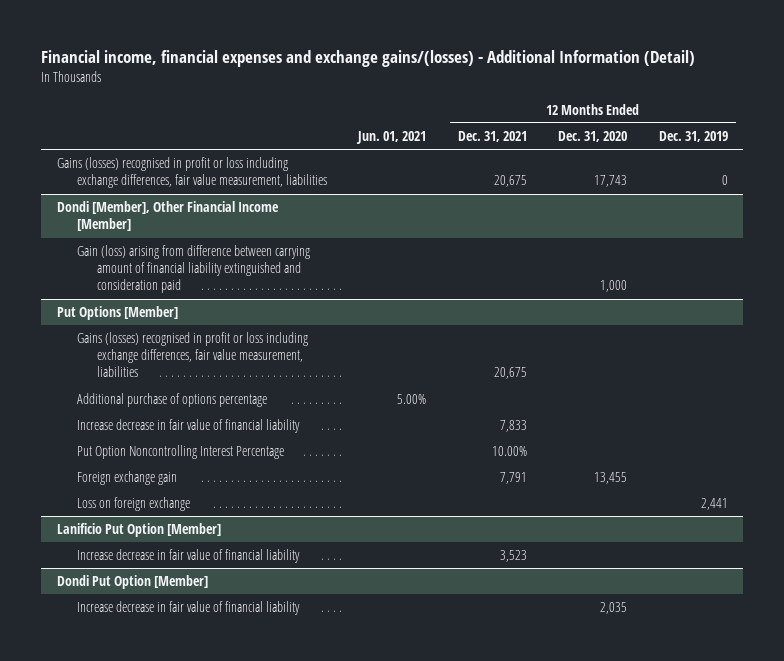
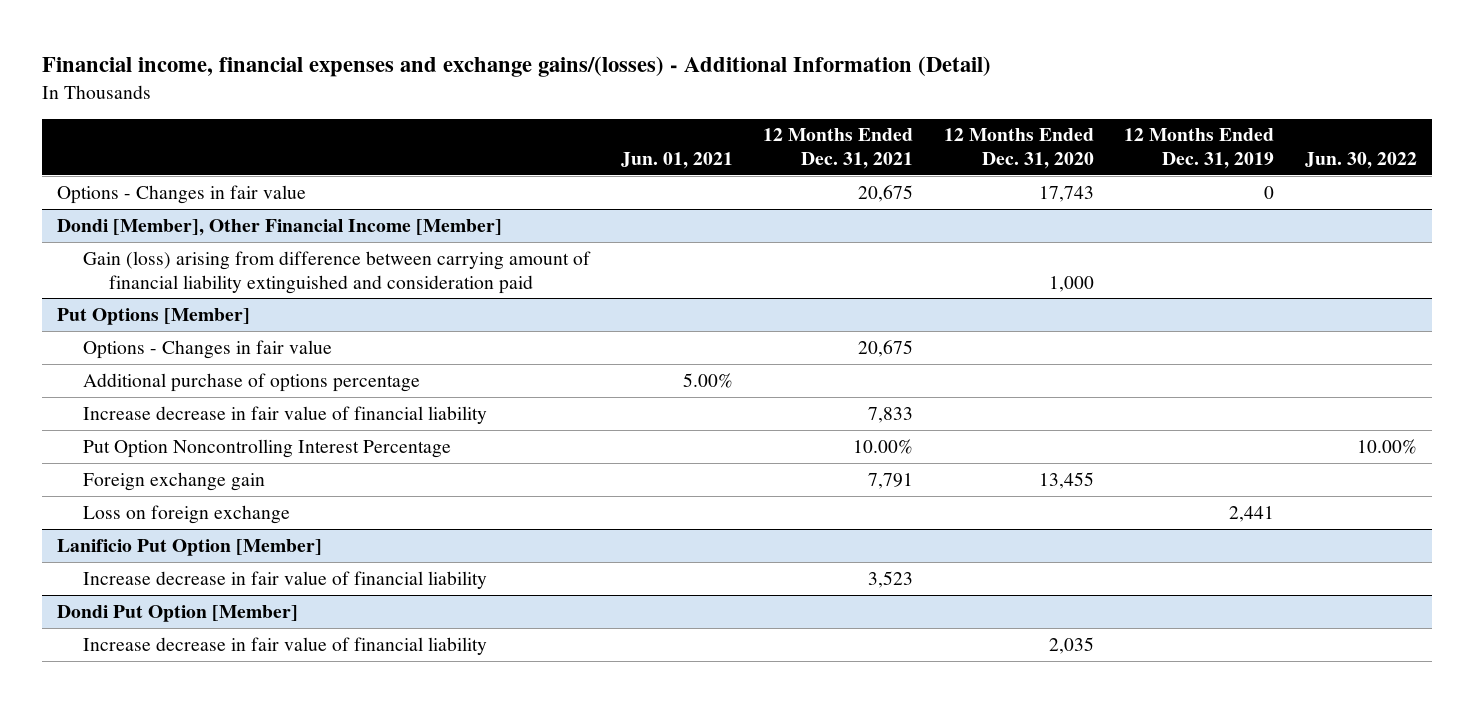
- | Jun. 01, 2021 | 12 Months Ended Dec. 31, 2021 | 12 Months Ended Dec. 31, 2020 | 12 Months Ended Dec. 31, 2019
+ | Jun. 01, 2021 | 12 Months Ended Dec. 31, 2021 | 12 Months Ended Dec. 31, 2020 | 12 Months Ended Dec. 31, 2019 | Jun. 30, 2022
- Gains (losses) recognised in profit or loss including exchange differences, fair value measurement, liabilities | | 20,675 | 17,743 | 0
+ Options - Changes in fair value | | 20,675 | 17,743 | 0 |
@ Put Options [Member]
- Gains (losses) recognised in profit or loss including exchange differences, fair value measurement, liabilities | | 20,675 | |
+ Options - Changes in fair value | | 20,675 | | |

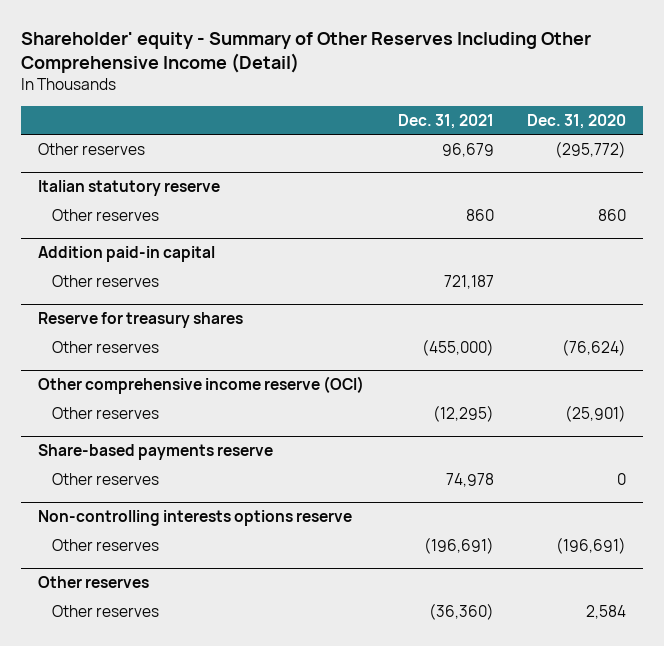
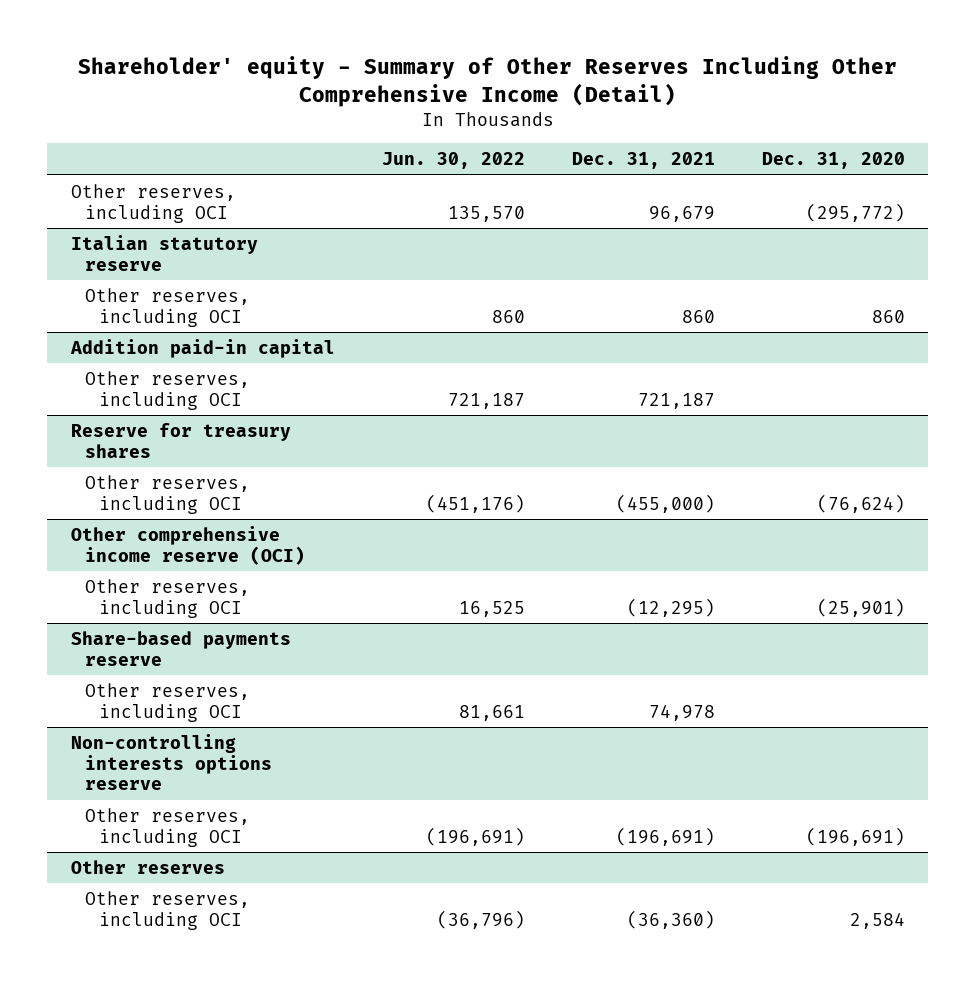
- | Dec. 31, 2021 | Dec. 31, 2020
+ | Jun. 30, 2022 | Dec. 31, 2021 | Dec. 31, 2020
- Other reserves | 96,679 | (295,772)
+ Other reserves, including OCI | 135,570 | 96,679 | (295,772)
@ Italian statutory reserve
- Other reserves | 860 | 860
+ Other reserves, including OCI | 860 | 860 | 860
@ Addition paid-in capital
- Other reserves | 721,187 |
+ Other reserves, including OCI | 721,187 | 721,187 |
@ Reserve for treasury shares
- Other reserves | (455,000) | (76,624)
+ Other reserves, including OCI | (451,176) | (455,000) | (76,624)
@ Other comprehensive income reserve (OCI)
- Other reserves | (12,295) | (25,901)
+ Other reserves, including OCI | 16,525 | (12,295) | (25,901)
@ Share-based payments reserve
- Other reserves | 74,978 | 0
+ Other reserves, including OCI | 81,661 | 74,978 |
@ Non-controlling interests options reserve
- Other reserves | (196,691) | (196,691)
+ Other reserves, including OCI | (196,691) | (196,691) | (196,691)
@ Other reserves
- Other reserves | (36,360) | 2,584
+ Other reserves, including OCI | (36,796) | (36,360) | 2,584

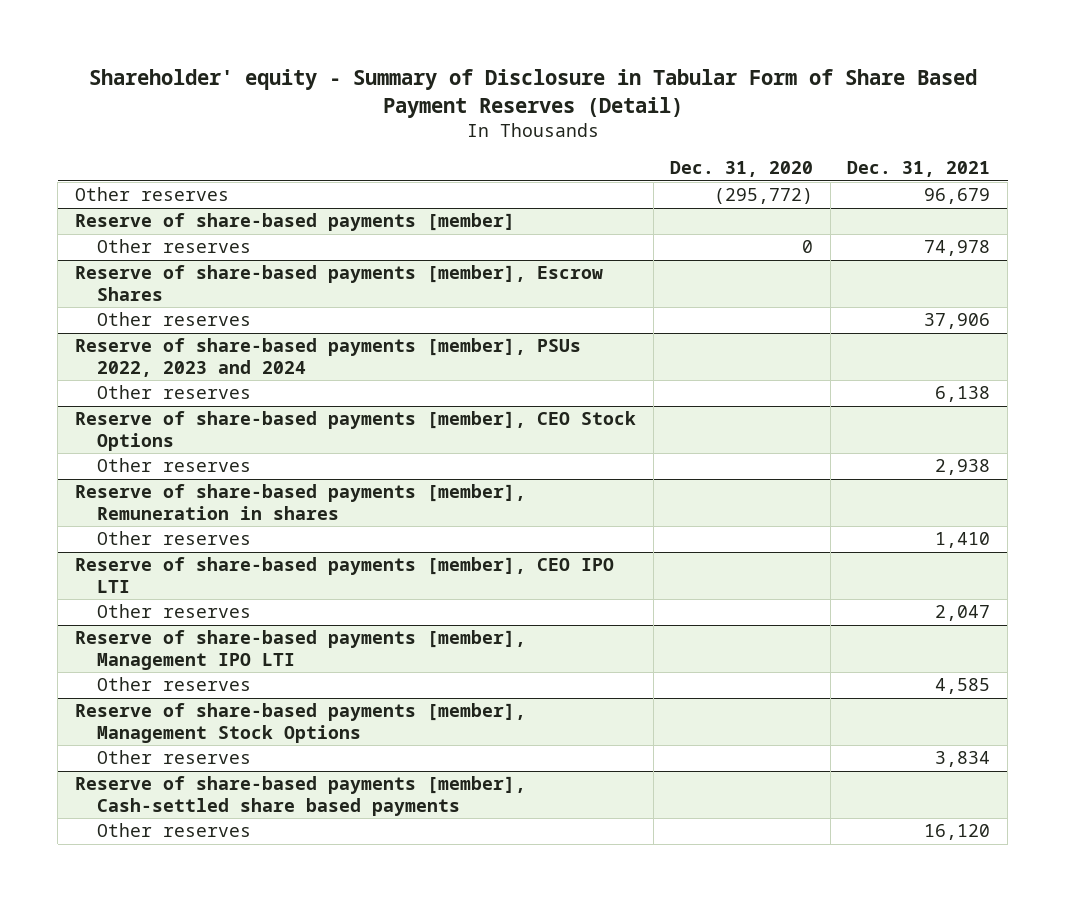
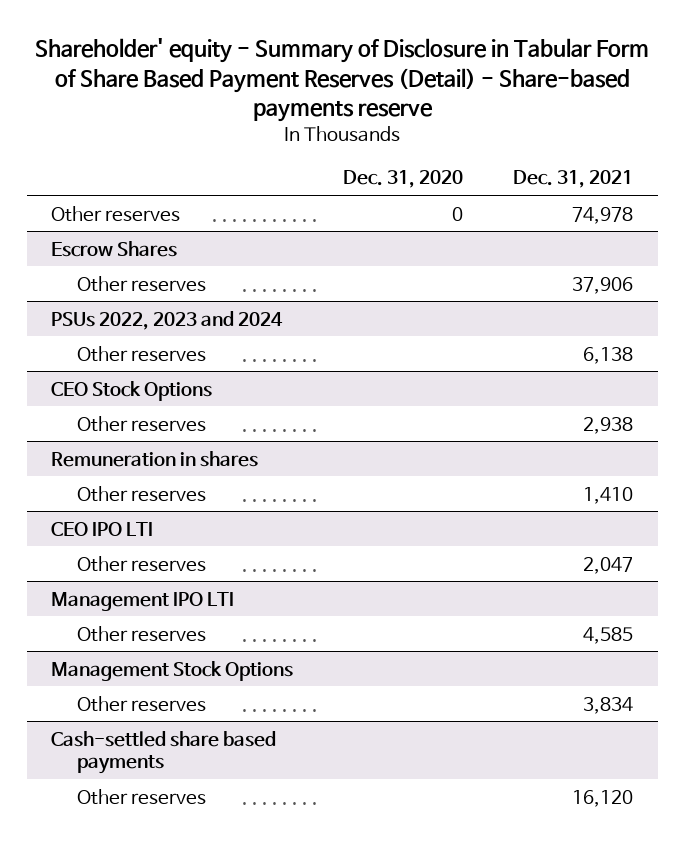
- Shareholder' equity - Summary of Disclosure in Tabular Form of Share Based Payment Reserves (Detail)
+ Shareholder' equity - Summary of Disclosure in Tabular Form of Share Based Payment Reserves (Detail) - Share-based payments reserve
- Other reserves | (295,772) | 96,679
- Reserve of share-based payments [member]
- Reserve of share-based payments [member], Escrow Shares
+ Escrow Shares
- Reserve of share-based payments [member], PSUs 2022, 2023 and 2024
+ PSUs 2022, 2023 and 2024
- Reserve of share-based payments [member], CEO Stock Options
+ CEO Stock Options
- Reserve of share-based payments [member], Remuneration in shares
+ Remuneration in shares
- Reserve of share-based payments [member], CEO IPO LTI
+ CEO IPO LTI
- Reserve of share-based payments [member], Management IPO LTI
+ Management IPO LTI
- Reserve of share-based payments [member], Management Stock Options
+ Management Stock Options
- Reserve of share-based payments [member], Cash-settled share based payments
+ Cash-settled share based payments

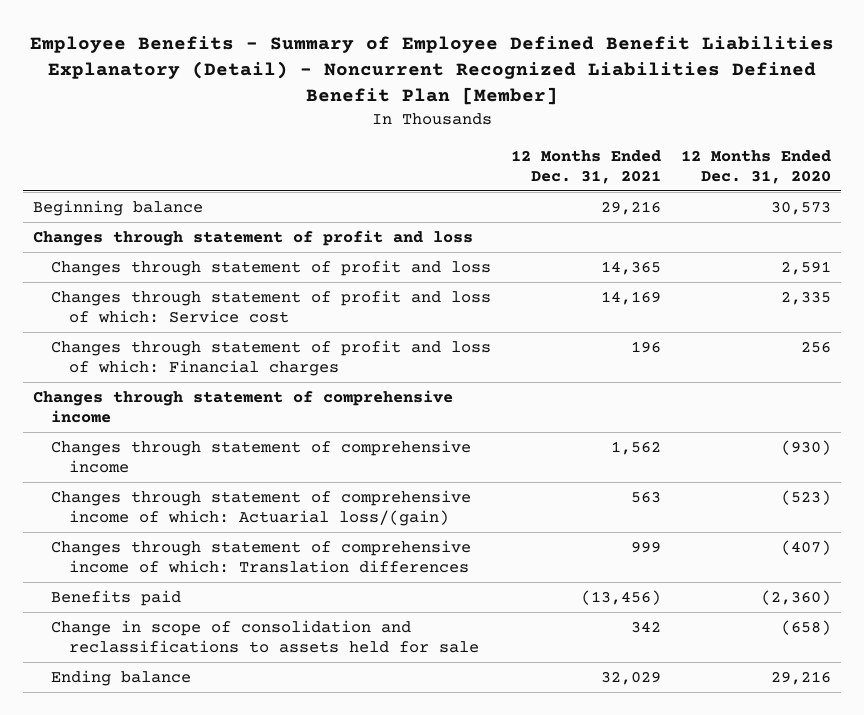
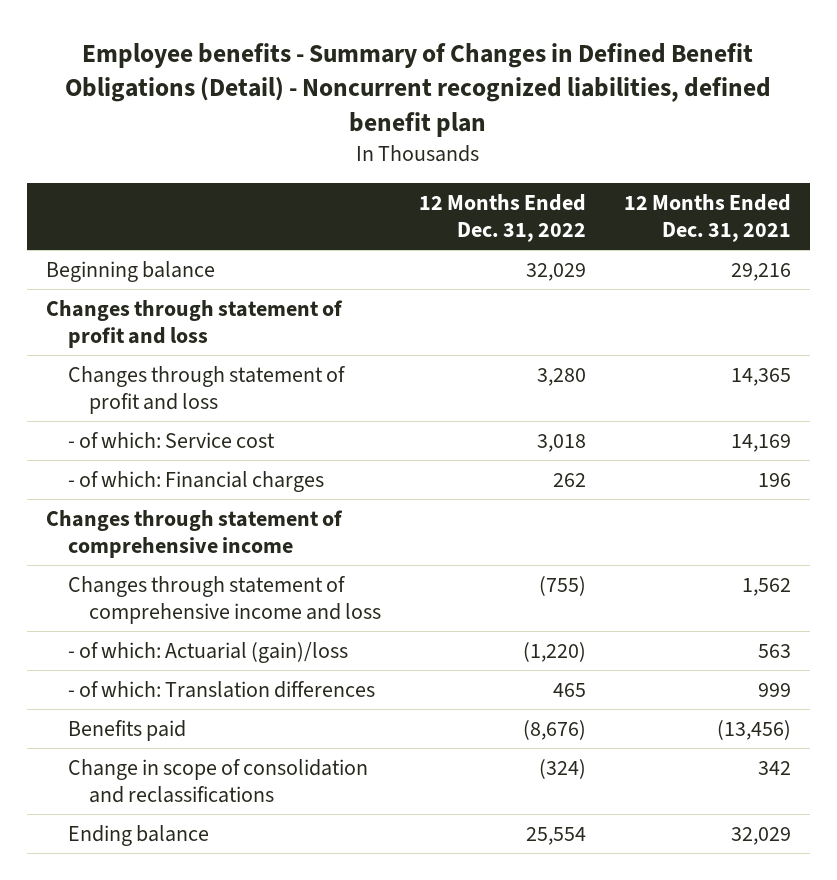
- Employee Benefits - Summary of Employee Defined Benefit Liabilities Explanatory (Detail) - Noncurrent Recognized Liabilities Defined Benefit Plan [Member]
+ Employee benefits - Summary of Changes in Defined Benefit Obligations (Detail) - Noncurrent recognized liabilities, defined benefit plan
- | 12 Months Ended Dec. 31, 2021 | 12 Months Ended Dec. 31, 2020
+ | 12 Months Ended Dec. 31, 2022 | 12 Months Ended Dec. 31, 2021
- Changes through statement of profit and loss of which: Service cost | 14,169 | 2,335
- Changes through statement of profit and loss of which: Financial charges | 196 | 256
+ - of which: Service cost | 3,018 | 14,169
+ - of which: Financial charges | 262 | 196
- Changes through statement of comprehensive income | 1,562 | (930)
- Changes through statement of comprehensive income of which: Actuarial loss/(gain) | 563 | (523)
- Changes through statement of comprehensive income of which: Translation differences | 999 | (407)
+ Changes through statement of comprehensive income and loss | (755) | 1,562
+ - of which: Actuarial (gain)/loss | (1,220) | 563
+ - of which: Translation differences | 465 | 999
- Change in scope of consolidation and reclassifications to assets held for sale | 342 | (658)
+ Change in scope of consolidation and reclassifications | (324) | 342

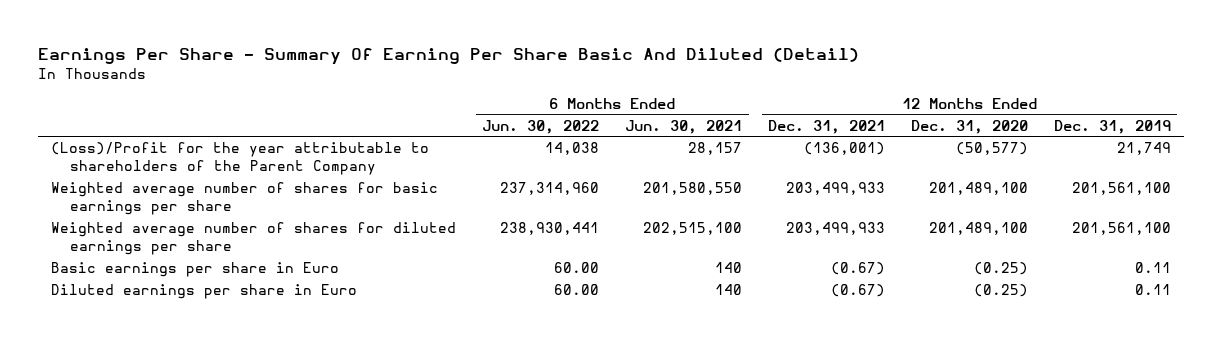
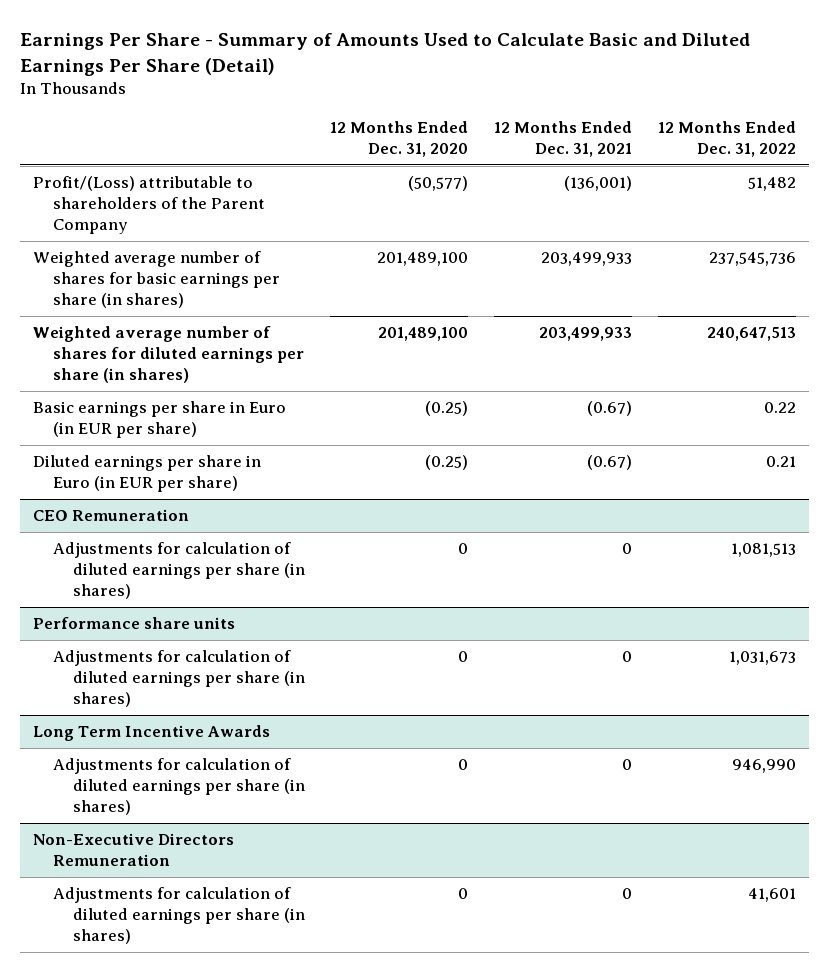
- Earnings Per Share - Summary Of Earning Per Share Basic And Diluted (Detail)
+ Earnings Per Share - Summary of Amounts Used to Calculate Basic and Diluted Earnings Per Share (Detail)
- | 6 Months Ended Jun. 30, 2022 | 6 Months Ended Jun. 30, 2021 | 12 Months Ended Dec. 31, 2021 | 12 Months Ended Dec. 31, 2020 | 12 Months Ended Dec. 31, 2019
+ | 12 Months Ended Dec. 31, 2020 | 12 Months Ended Dec. 31, 2021 | 12 Months Ended Dec. 31, 2022
- (Loss)/Profit for the year attributable to shareholders of the Parent Company | 14,038 | 28,157 | (136,001) | (50,577) | 21,749
- Weighted average number of shares for basic earnings per share | 237,314,960 | 201,580,550 | 203,499,933 | 201,489,100 | 201,561,100
- Weighted average number of shares for diluted earnings per share | 238,930,441 | 202,515,100 | 203,499,933 | 201,489,100 | 201,561,100
- Basic earnings per share in Euro | 60.00 | 140 | (0.67) | (0.25) | 0.11
- Diluted earnings per share in Euro | 60.00 | 140 | (0.67) | (0.25) | 0.11
+ Profit/(Loss) attributable to shareholders of the Parent Company | (50,577) | (136,001) | 51,482
+ Weighted average number of shares for basic earnings per share (in shares) | 201,489,100 | 203,499,933 | 237,545,736
+ Weighted average number of shares for diluted earnings per share (in shares) | 201,489,100 | 203,499,933 | 240,647,513
+ Basic earnings per share in Euro (in EUR per share) | (0.25) | (0.67) | 0.22
+ Diluted earnings per share in Euro (in EUR per share) | (0.25) | (0.67) | 0.21
+ CEO Remuneration
+ Adjustments for calculation of diluted earnings per share (in shares) | 0 | 0 | 1,081,513
+ Performance share units
+ Adjustments for calculation of diluted earnings per share (in shares) | 0 | 0 | 1,031,673
+ Long Term Incentive Awards
+ Adjustments for calculation of diluted earnings per share (in shares) | 0 | 0 | 946,990
+ Non-Executive Directors Remuneration
+ Adjustments for calculation of diluted earnings per share (in shares) | 0 | 0 | 41,601

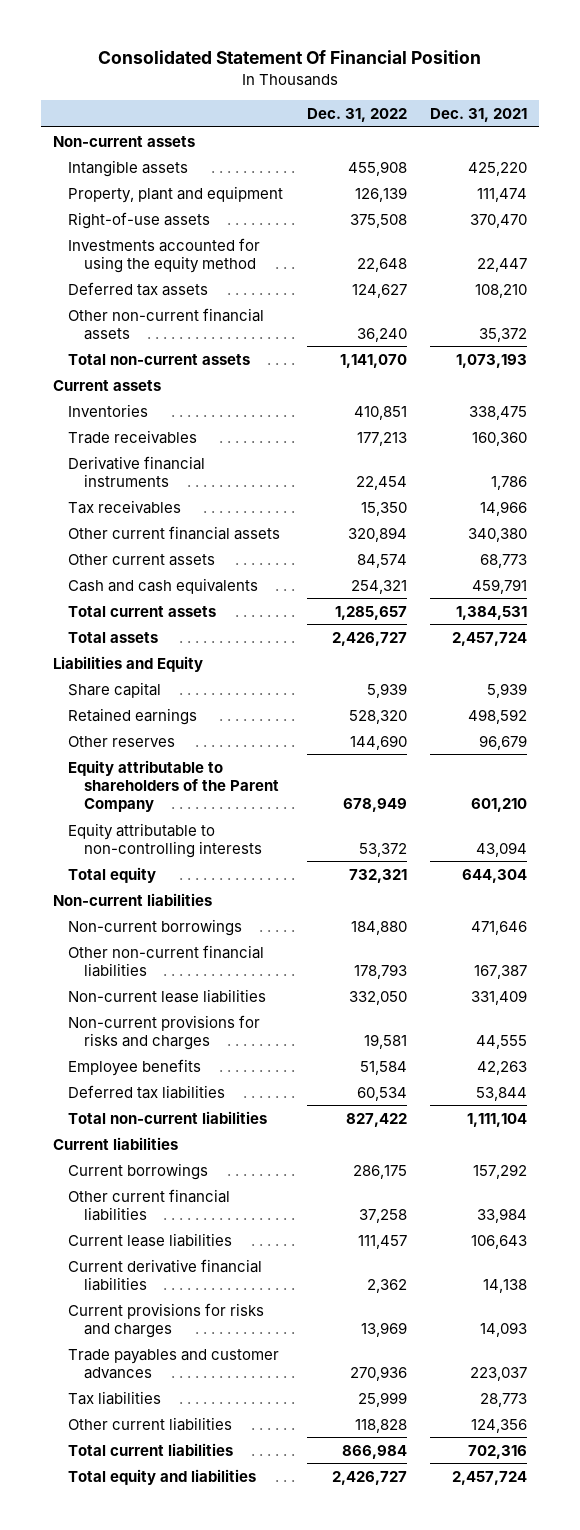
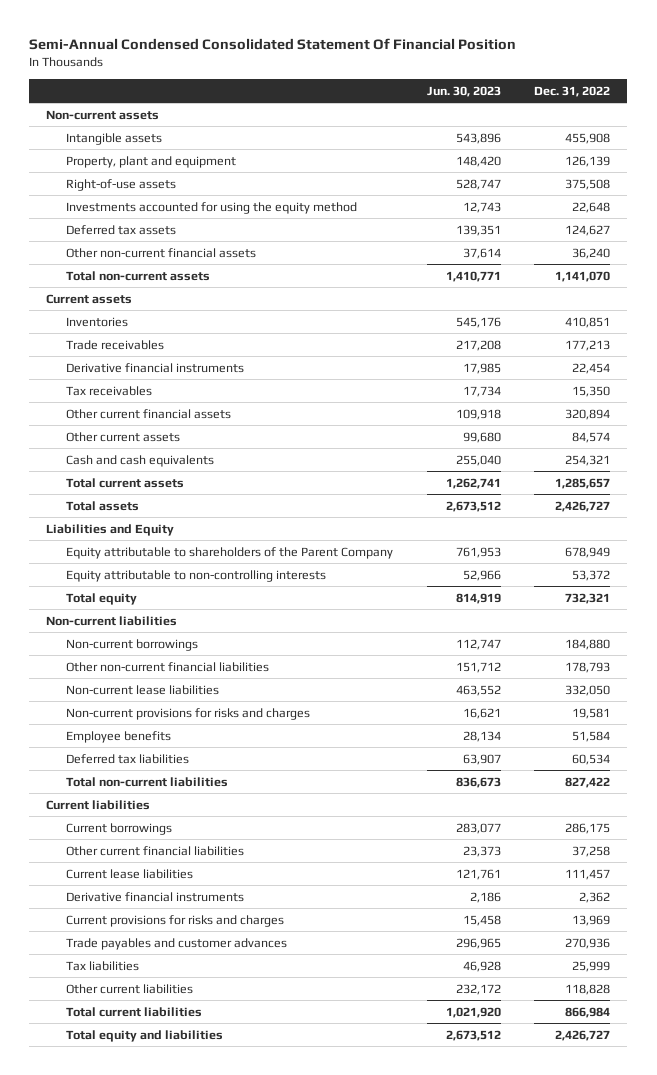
- Consolidated Statement Of Financial Position
+ Semi-Annual Condensed Consolidated Statement Of Financial Position
- | Dec. 31, 2022 | Dec. 31, 2021
+ | Jun. 30, 2023 | Dec. 31, 2022
- Share capital | 5,939 | 5,939
- Retained earnings | 528,320 | 498,592
- Other reserves | 144,690 | 96,679
- Current derivative financial liabilities | 2,362 | 14,138
+ Derivative financial instruments | 2,186 | 2,362

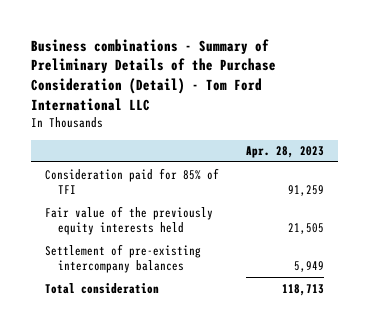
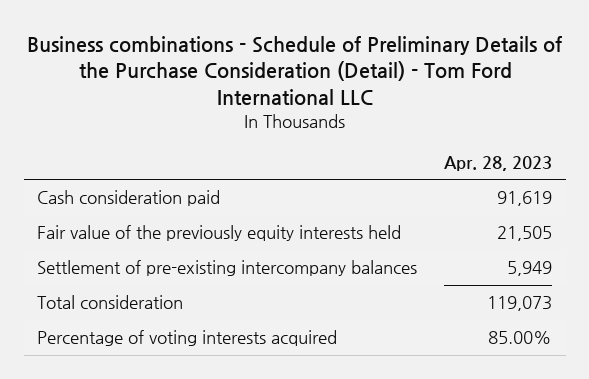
- Business combinations - Summary of Preliminary Details of the Purchase Consideration (Detail) - Tom Ford International LLC
+ Business combinations - Schedule of Preliminary Details of the Purchase Consideration (Detail) - Tom Ford International LLC
- Consideration paid for 85% of TFI | 91,259
+ Cash consideration paid | 91,619
- Total consideration | 118,713
+ Total consideration | 119,073
+ Percentage of voting interests acquired | 85.00%

